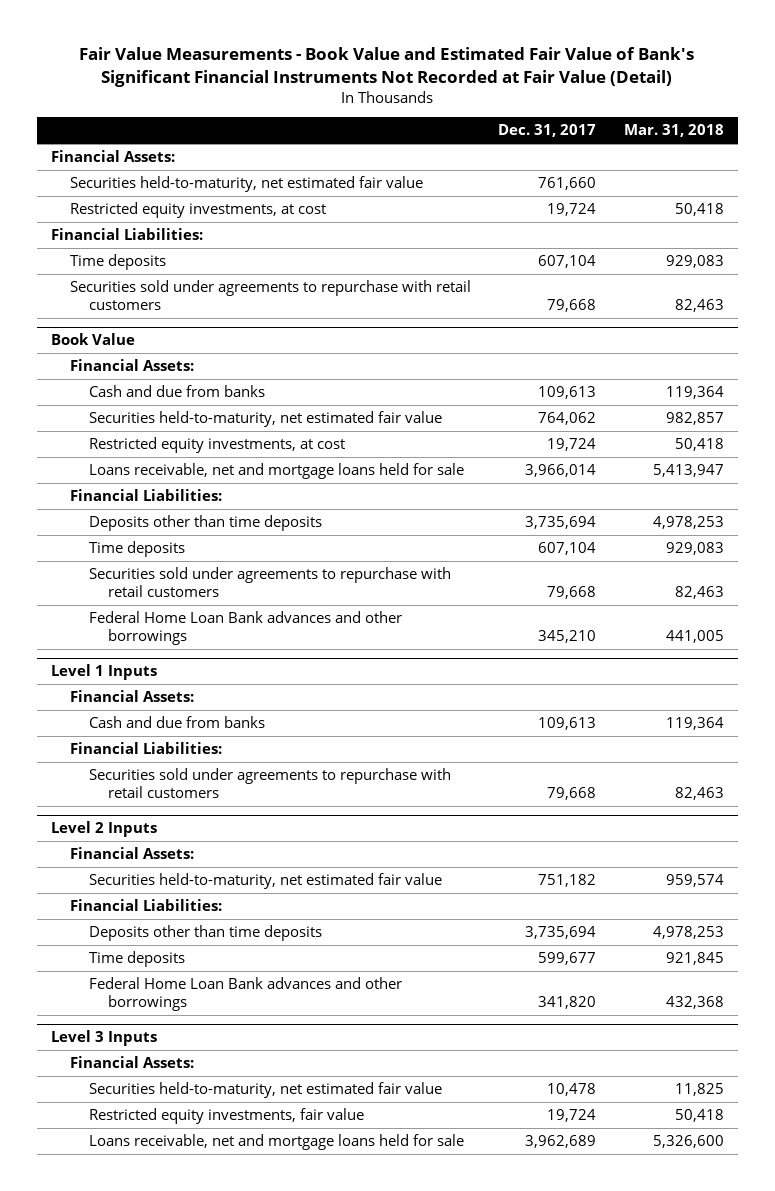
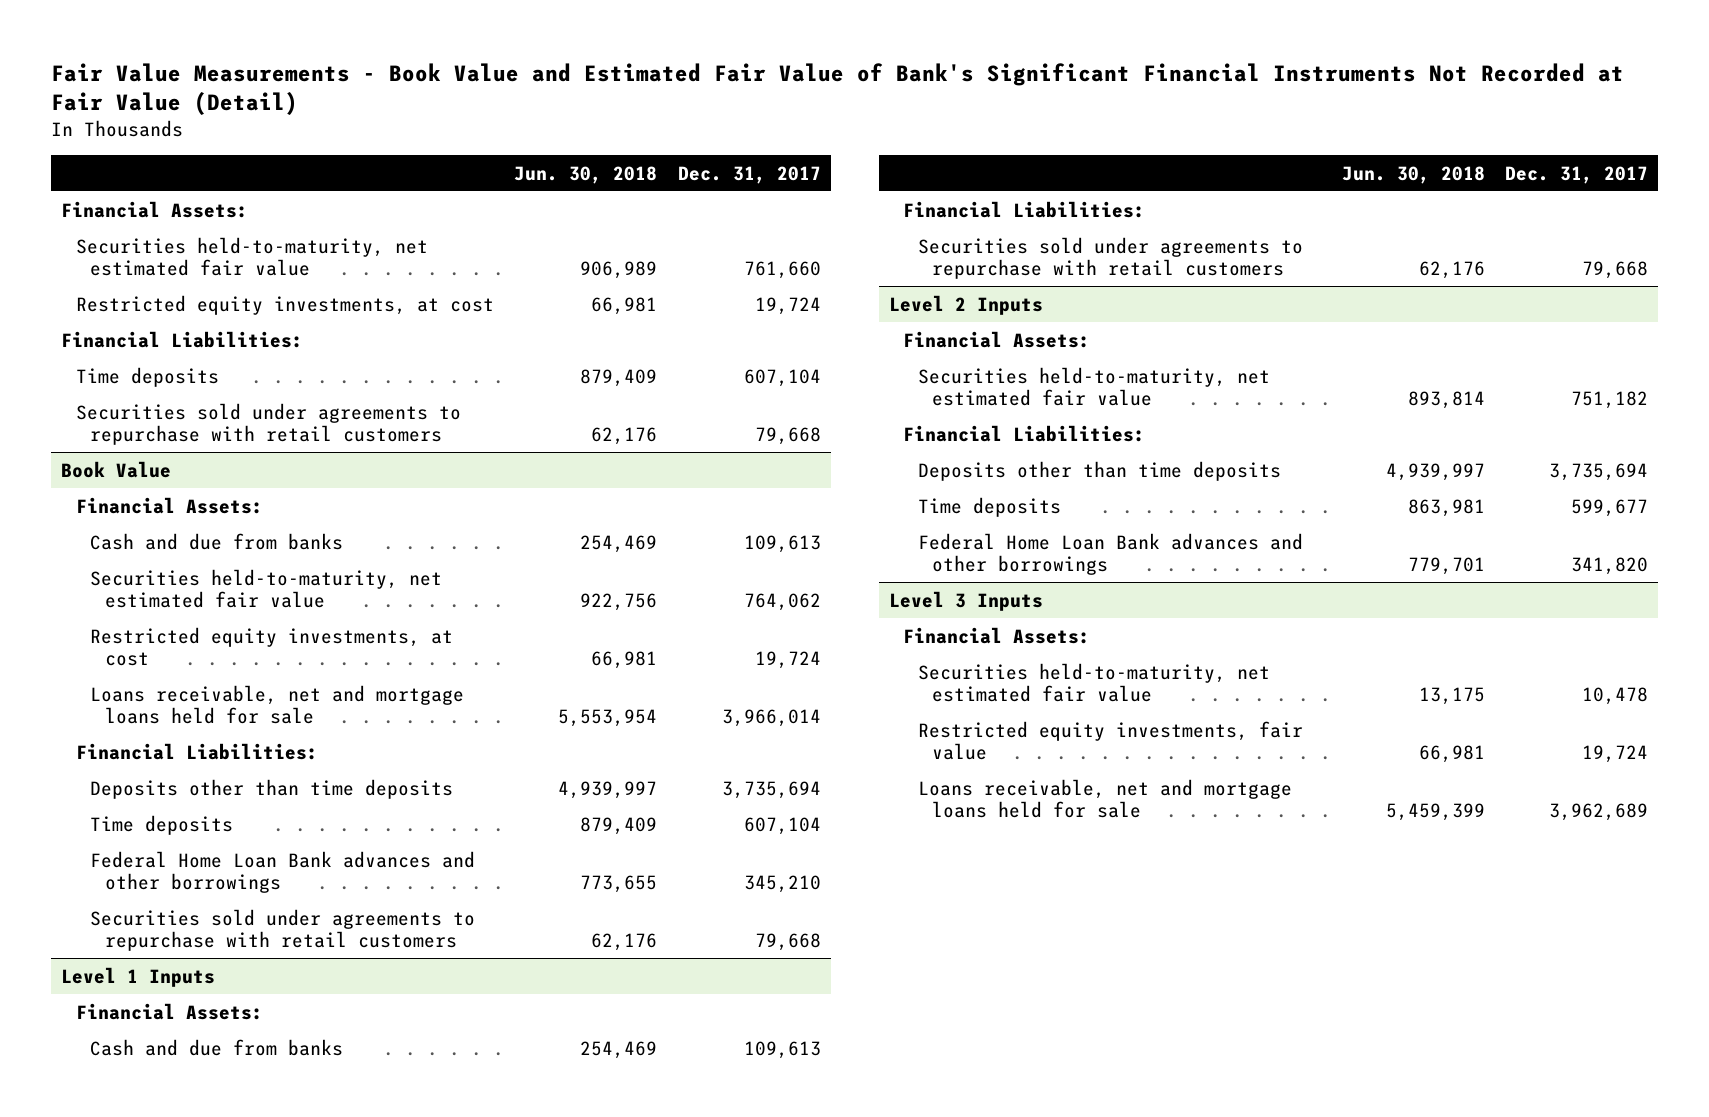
- | Dec. 31, 2017 | Mar. 31, 2018
+ | Jun. 30, 2018 | Dec. 31, 2017
@ Book Value
moved down: Securities sold under agreements to repurchase with retail customers | 62,176 | 79,668

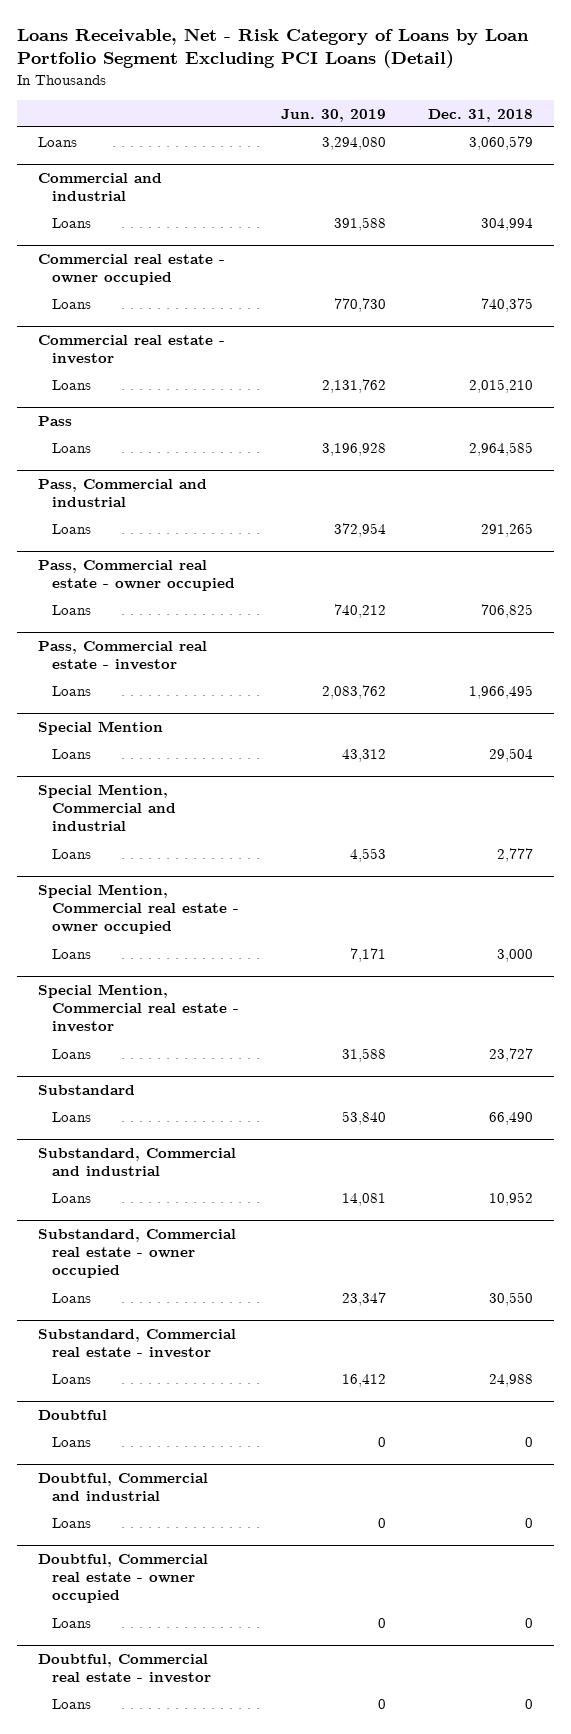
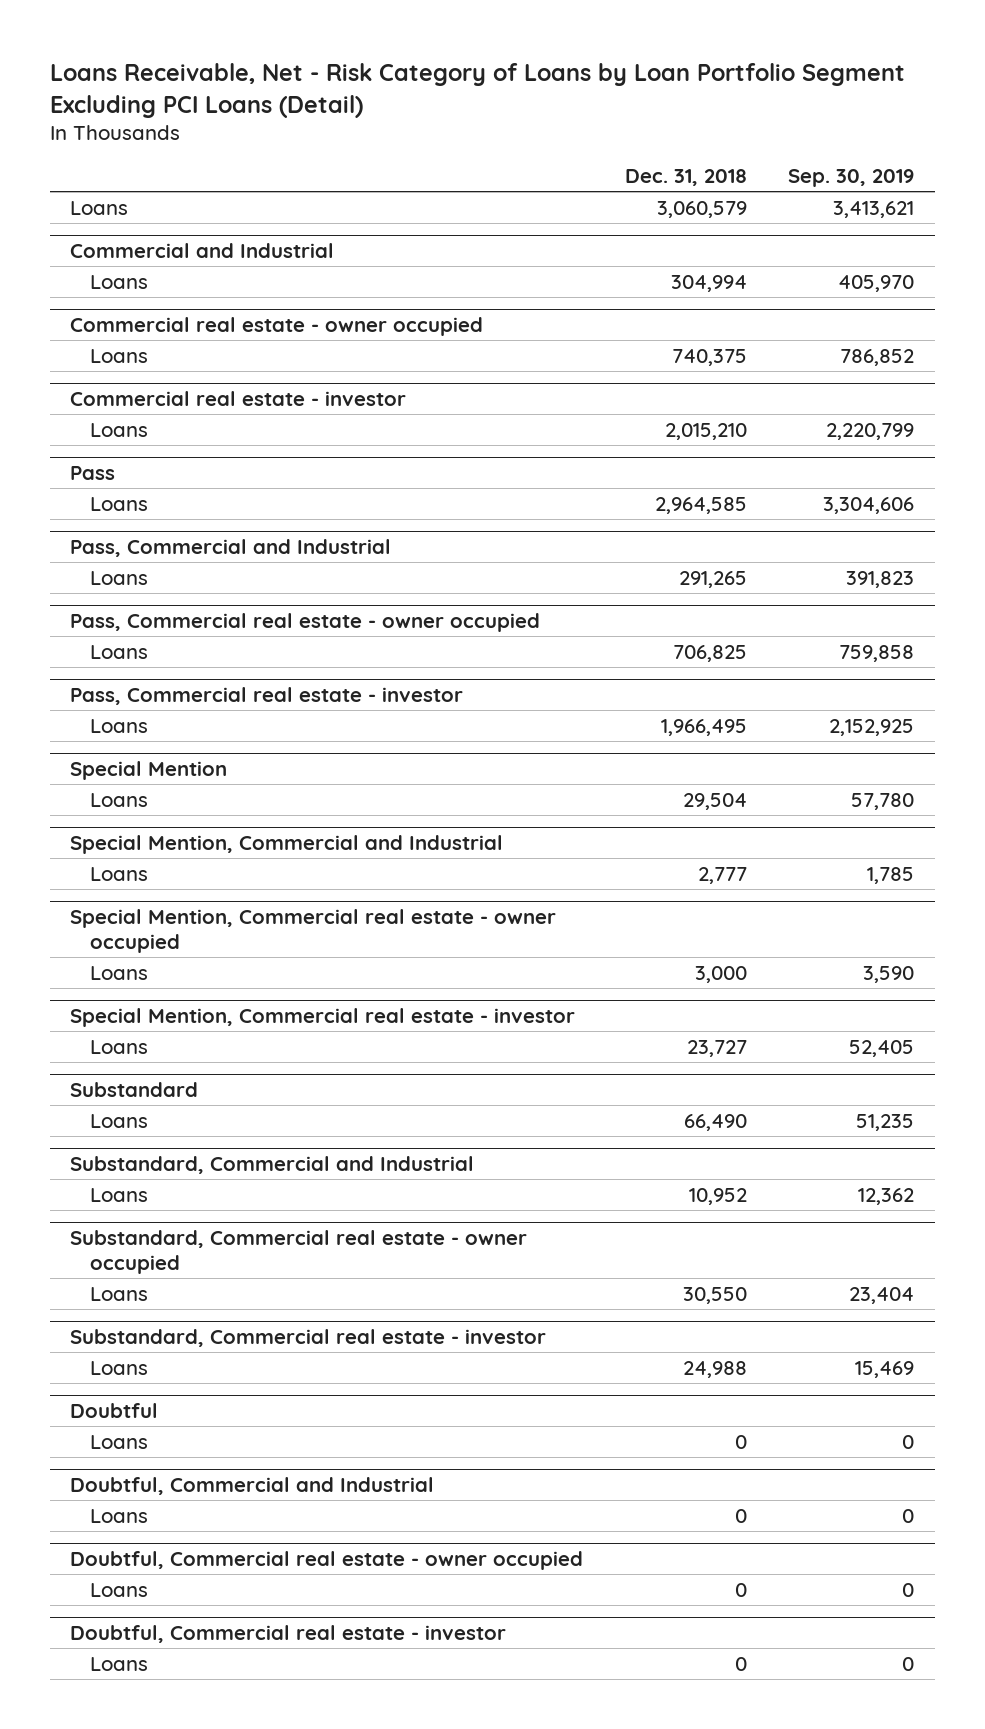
- | Jun. 30, 2019 | Dec. 31, 2018
+ | Dec. 31, 2018 | Sep. 30, 2019
- Commercial and industrial
+ Commercial and Industrial
- Pass, Commercial and industrial
+ Pass, Commercial and Industrial
- Special Mention, Commercial and industrial
+ Special Mention, Commercial and Industrial
- Substandard, Commercial and industrial
+ Substandard, Commercial and Industrial
- Doubtful, Commercial and industrial
+ Doubtful, Commercial and Industrial

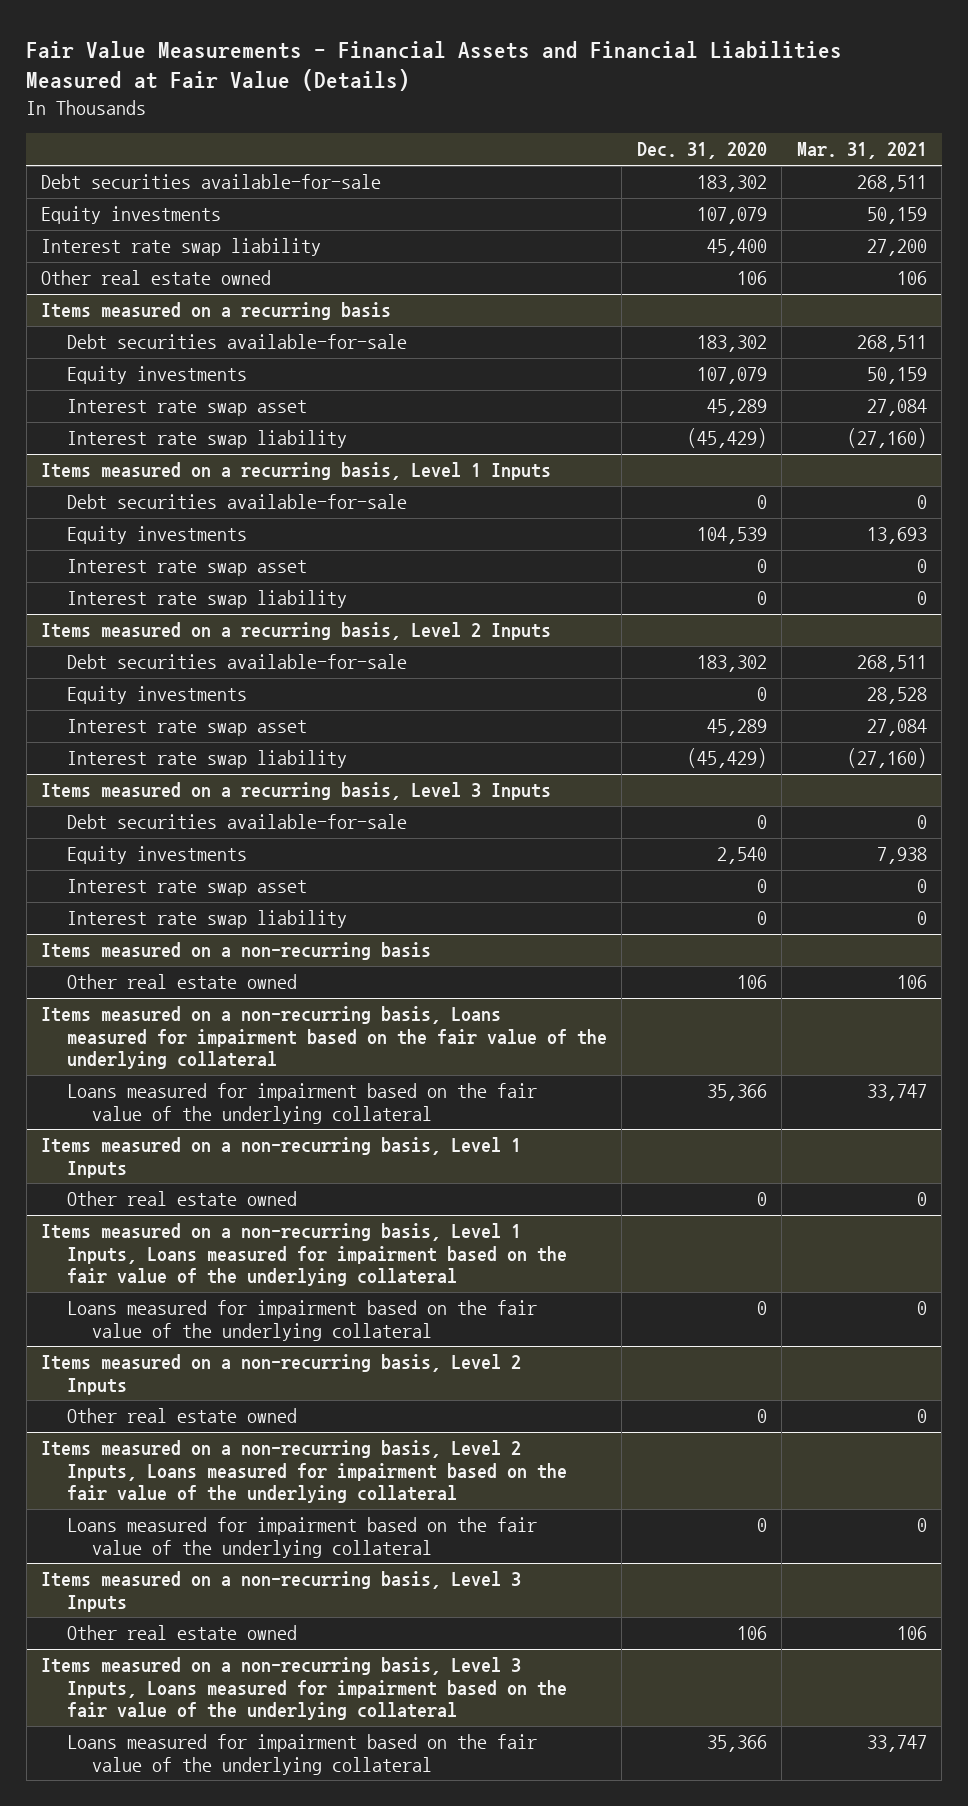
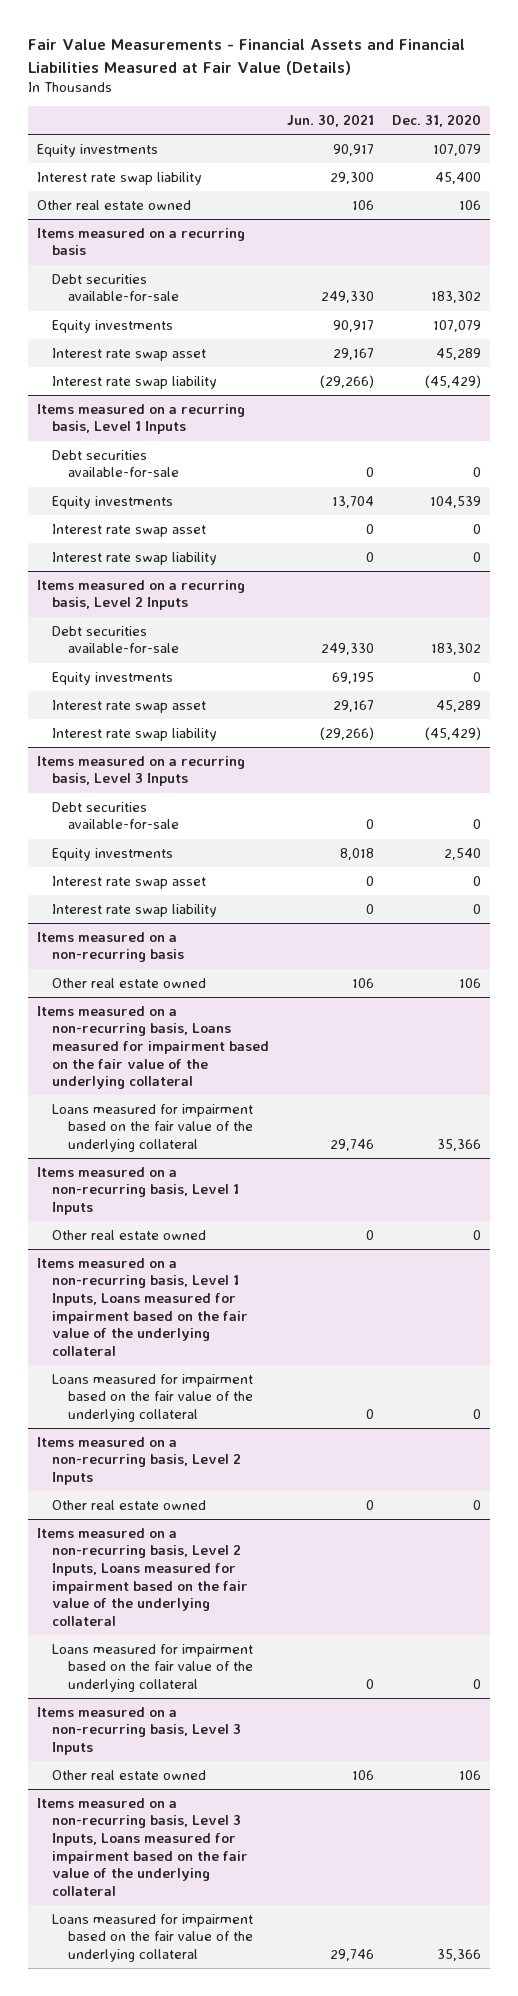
- | Dec. 31, 2020 | Mar. 31, 2021
+ | Jun. 30, 2021 | Dec. 31, 2020
- Debt securities available-for-sale | 183,302 | 268,511

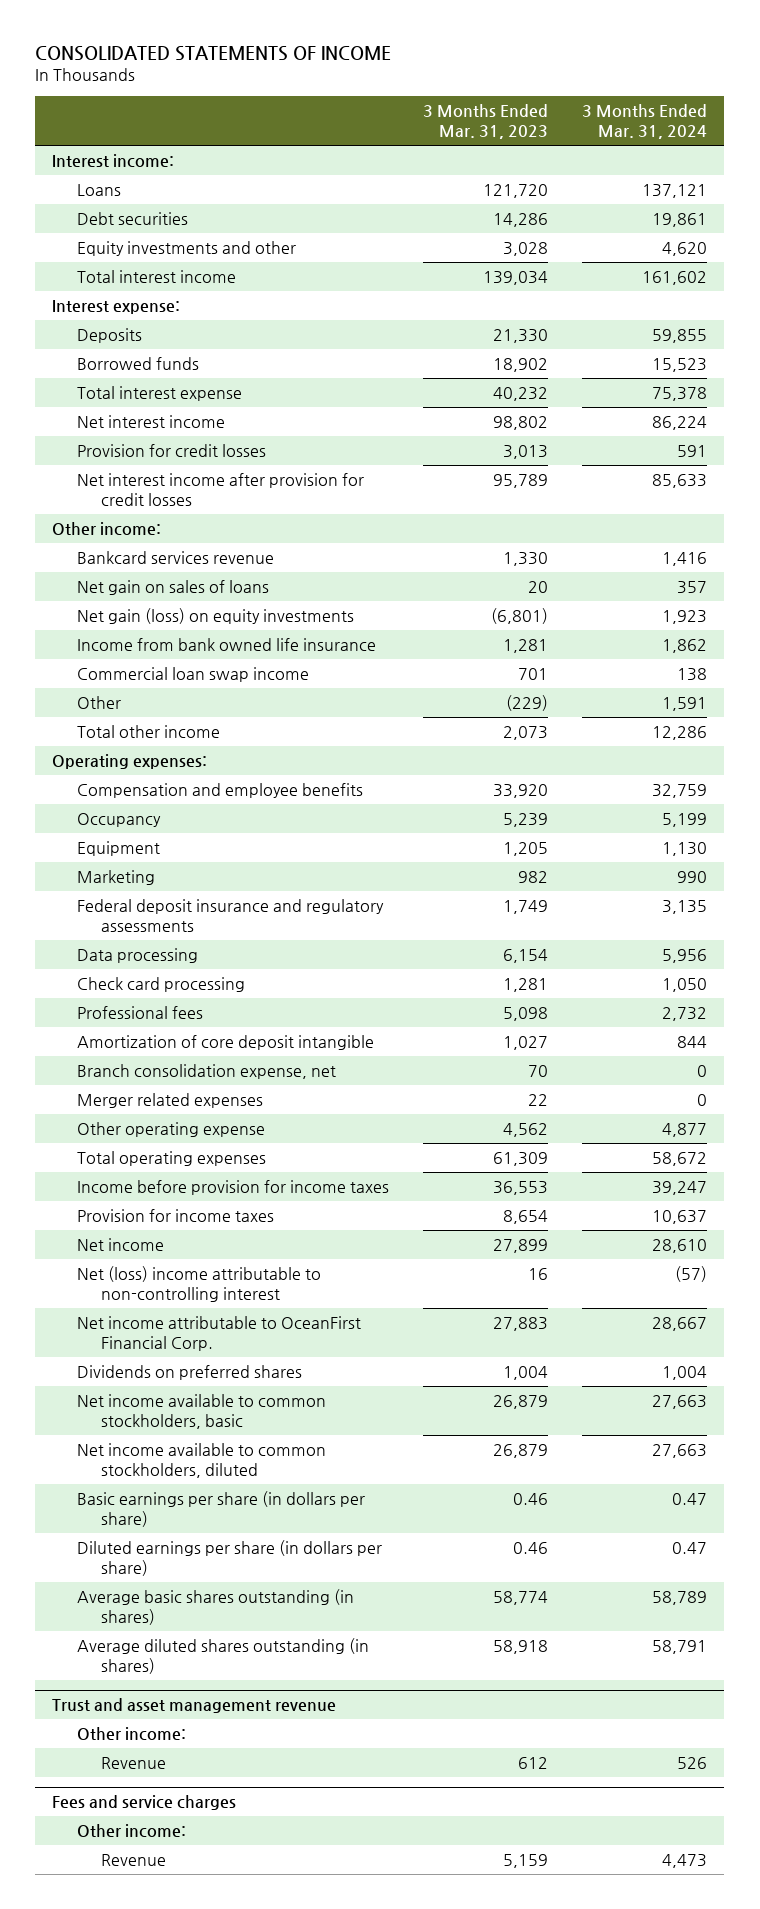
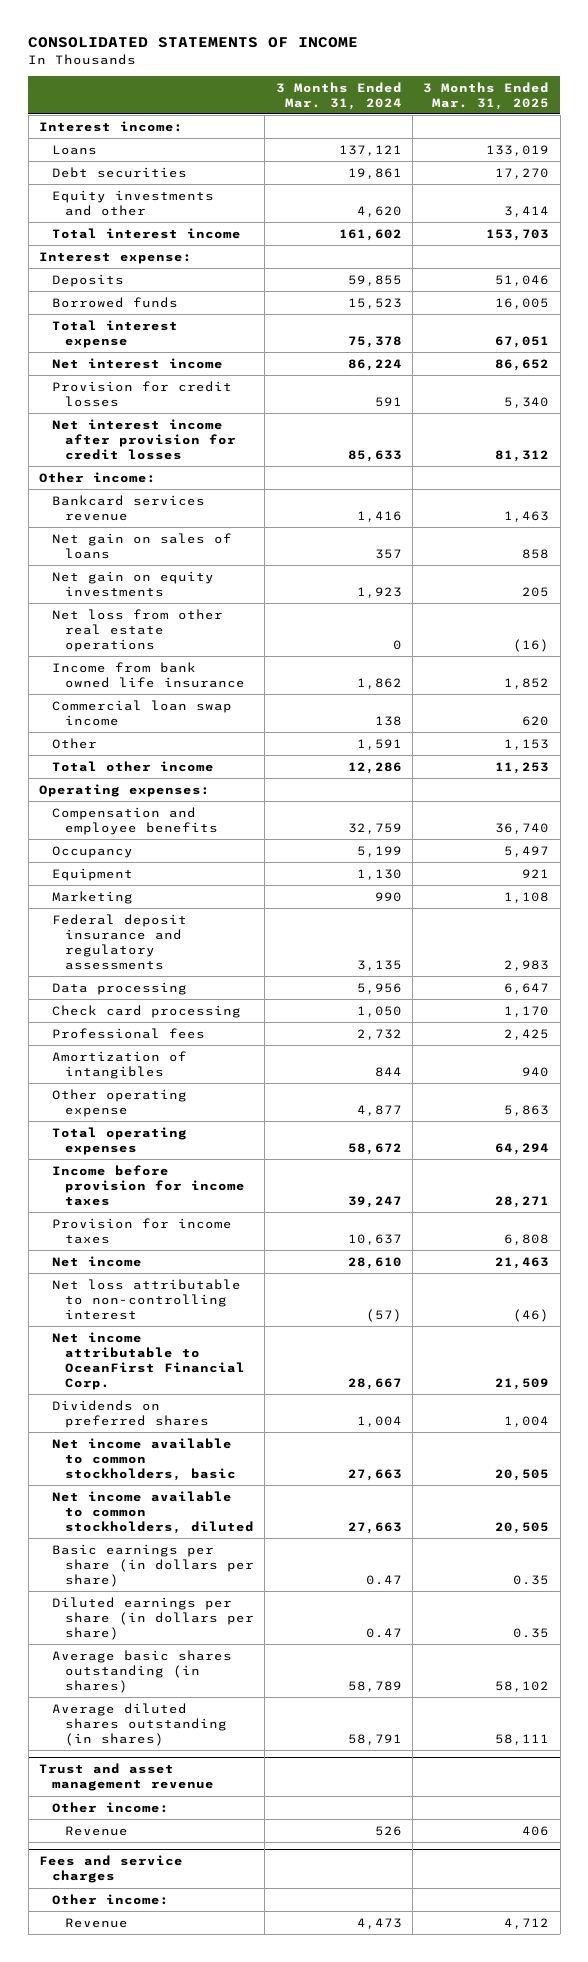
- | 3 Months Ended Mar. 31, 2023 | 3 Months Ended Mar. 31, 2024
+ | 3 Months Ended Mar. 31, 2024 | 3 Months Ended Mar. 31, 2025
- Net gain (loss) on equity investments | (6,801) | 1,923
+ Net gain on equity investments | 1,923 | 205
+ Net loss from other real estate operations | 0 | (16)
- Amortization of core deposit intangible | 1,027 | 844
- Branch consolidation expense, net | 70 | 0
- Merger related expenses | 22 | 0
+ Amortization of intangibles | 844 | 940
- Net (loss) income attributable to non-controlling interest | 16 | (57)
+ Net loss attributable to non-controlling interest | (57) | (46)

